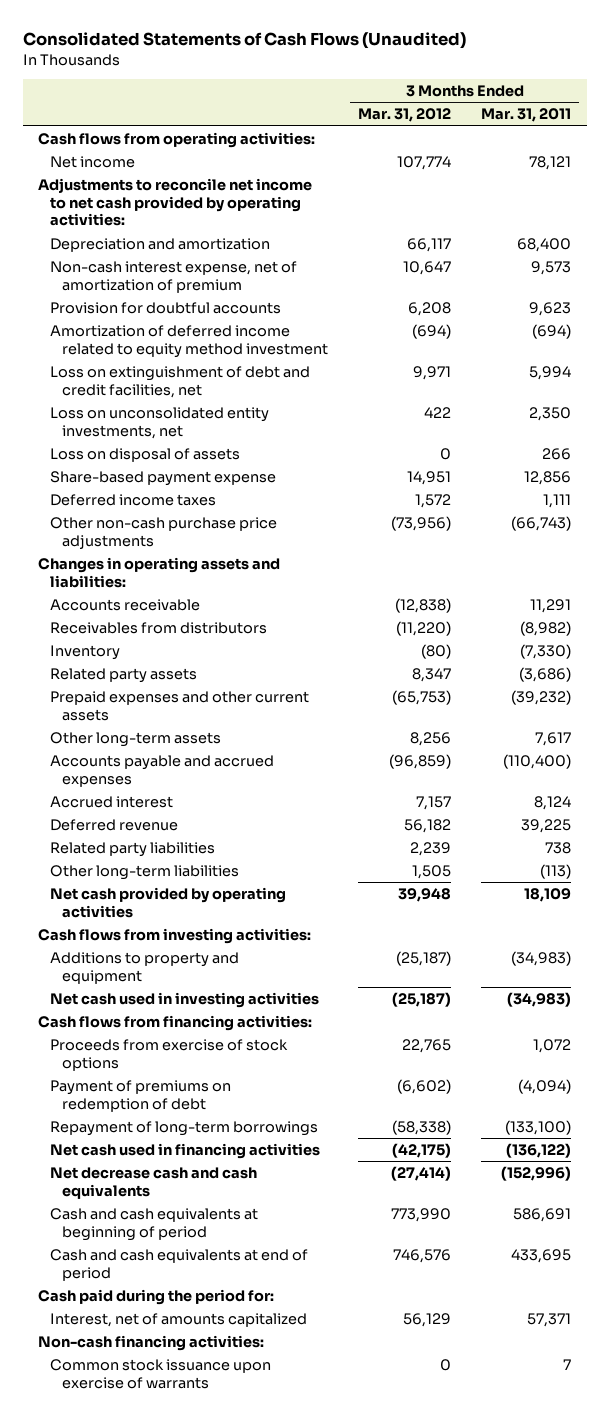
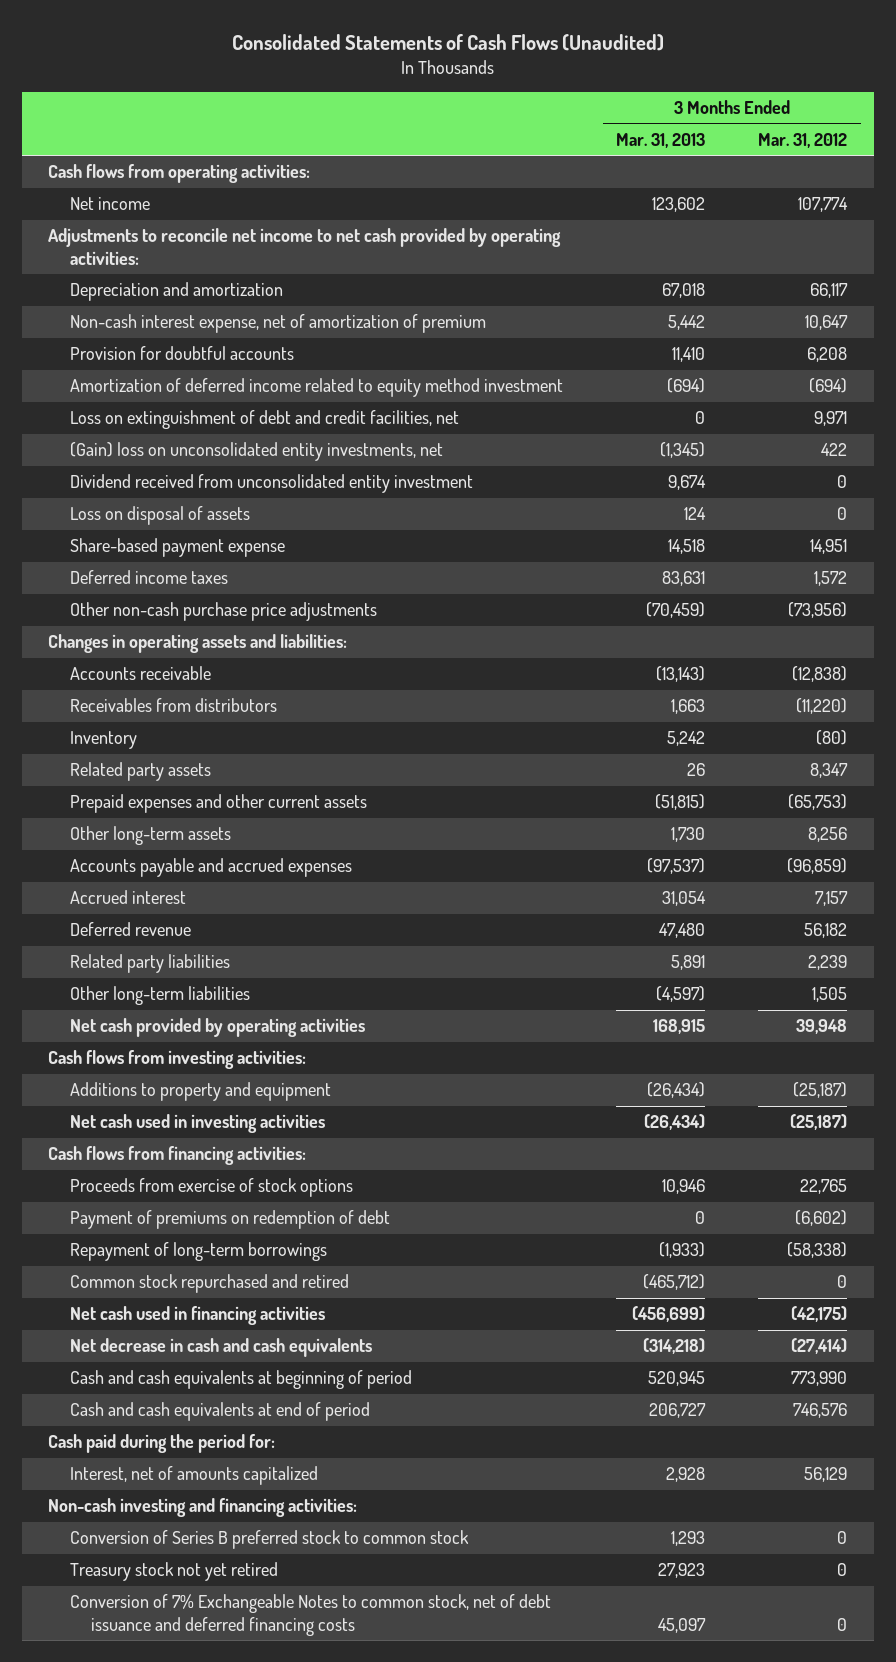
- | 3 Months Ended Mar. 31, 2012 | 3 Months Ended Mar. 31, 2011
+ | 3 Months Ended Mar. 31, 2013 | 3 Months Ended Mar. 31, 2012
- Loss on unconsolidated entity investments, net | 422 | 2,350
+ (Gain) loss on unconsolidated entity investments, net | (1,345) | 422
+ Dividend received from unconsolidated entity investment | 9,674 | 0
+ Common stock repurchased and retired | (465,712) | 0
- Net decrease cash and cash equivalents | (27,414) | (152,996)
+ Net decrease in cash and cash equivalents | (314,218) | (27,414)
- Non-cash financing activities:
- Common stock issuance upon exercise of warrants | 0 | 7
+ Non-cash investing and financing activities:
+ Conversion of Series B preferred stock to common stock | 1,293 | 0
+ Treasury stock not yet retired | 27,923 | 0
+ Conversion of 7% Exchangeable Notes to common stock, net of debt issuance and deferred financing costs | 45,097 | 0

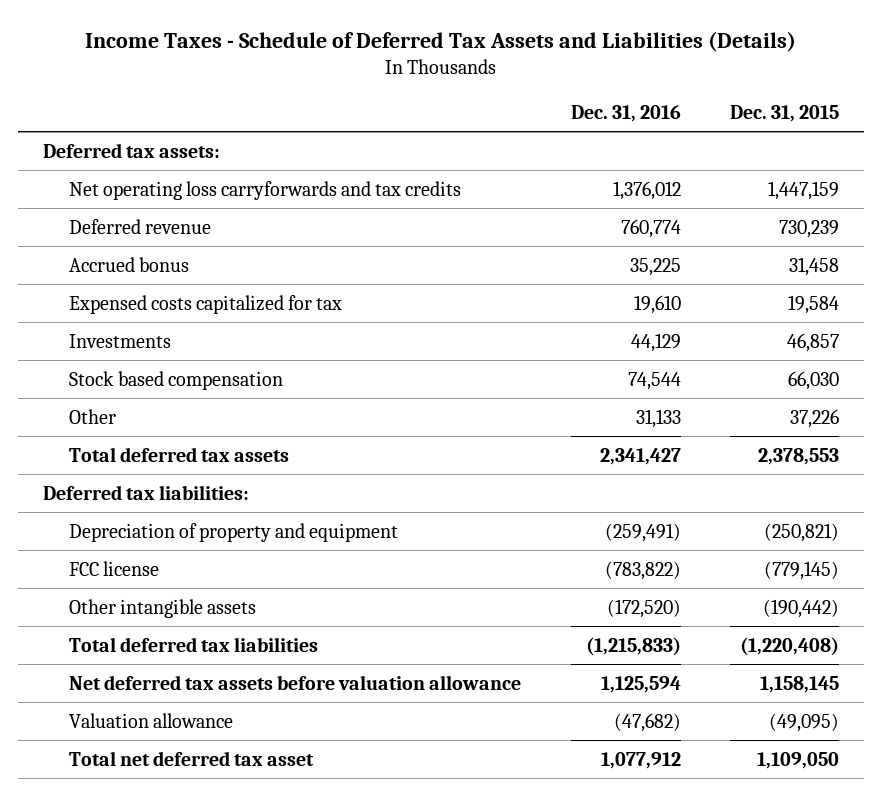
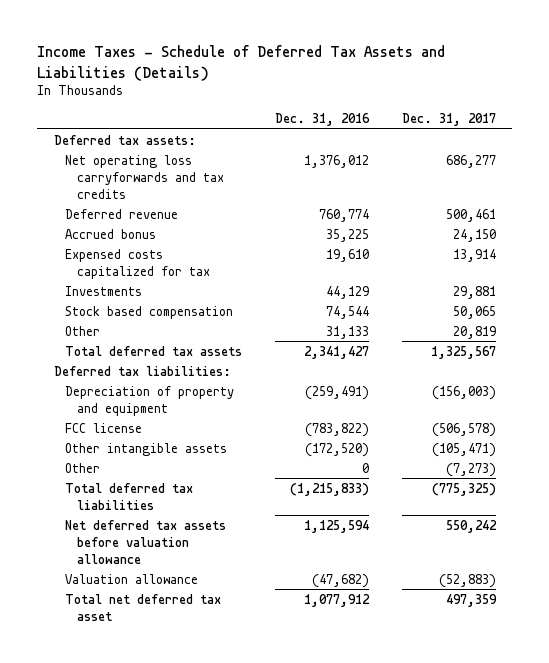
- | Dec. 31, 2016 | Dec. 31, 2015
+ | Dec. 31, 2016 | Dec. 31, 2017
+ Other | 0 | (7,273)

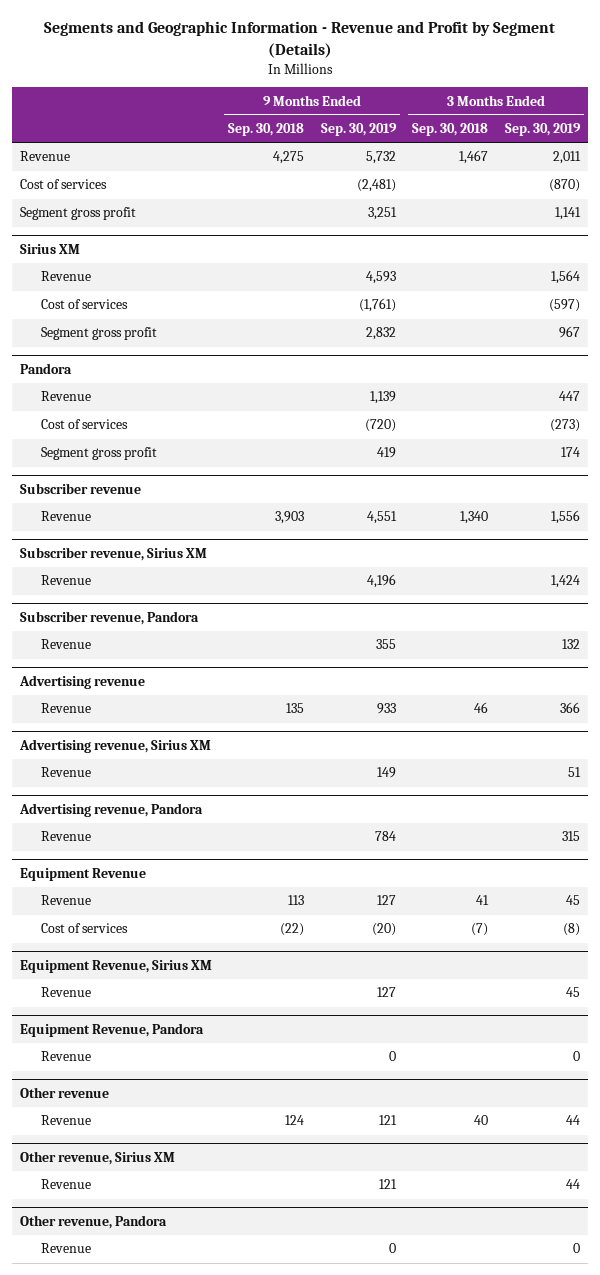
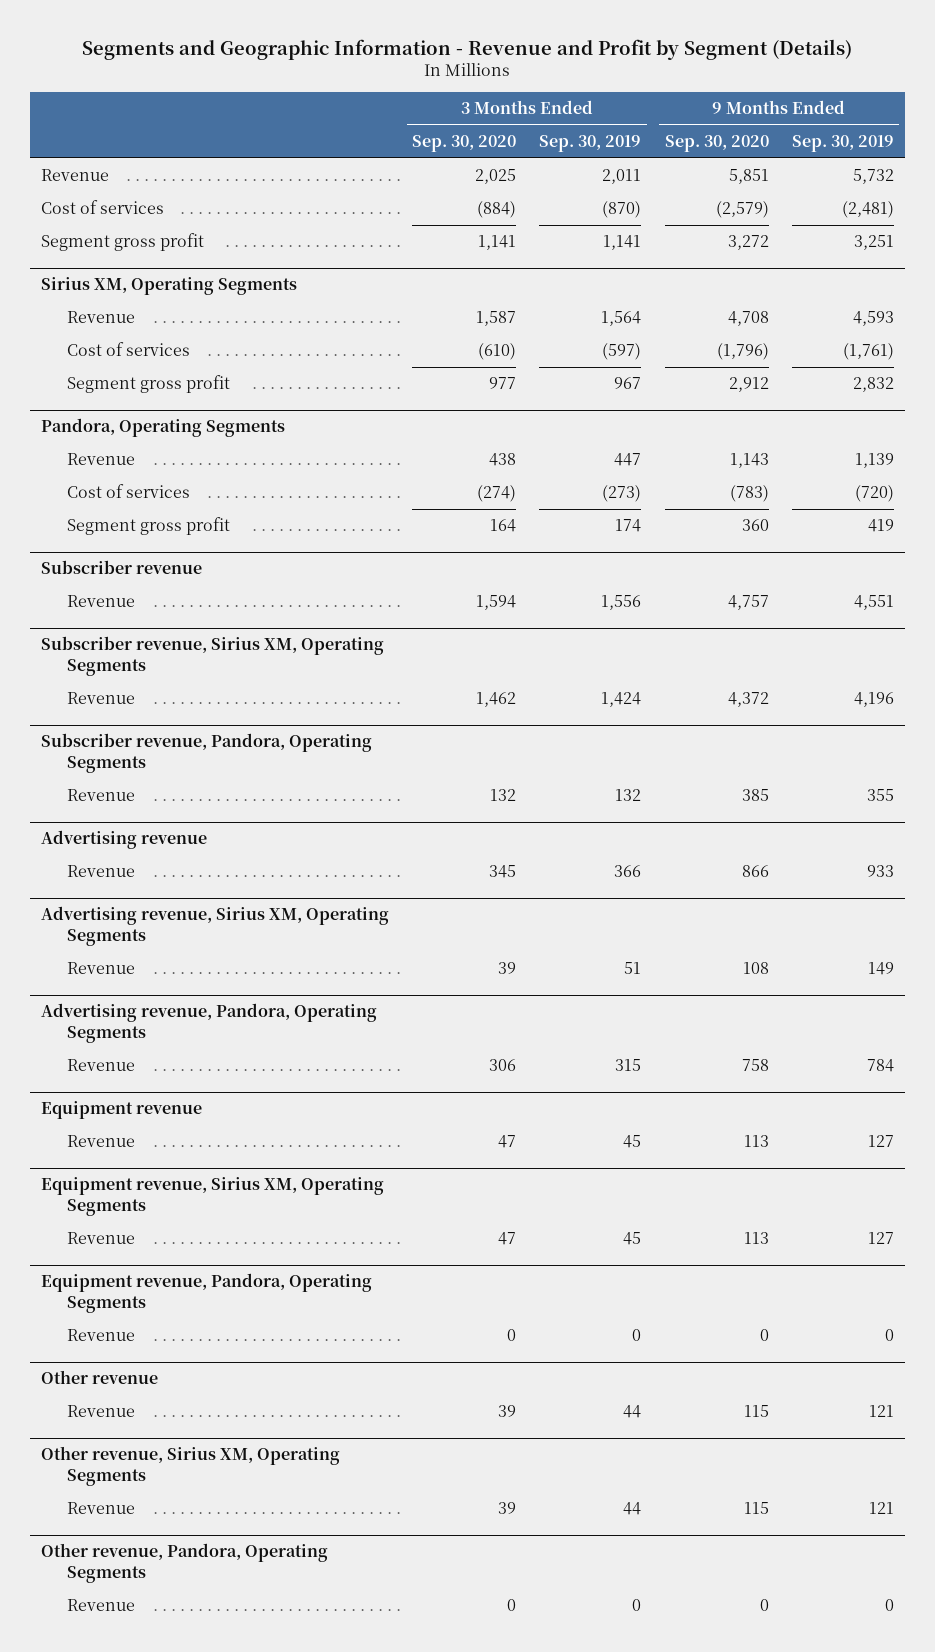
- | 9 Months Ended Sep. 30, 2018 | 9 Months Ended Sep. 30, 2019 | 3 Months Ended Sep. 30, 2018 | 3 Months Ended Sep. 30, 2019
+ | 3 Months Ended Sep. 30, 2020 | 3 Months Ended Sep. 30, 2019 | 9 Months Ended Sep. 30, 2020 | 9 Months Ended Sep. 30, 2019
- Sirius XM
+ Sirius XM, Operating Segments
- Pandora
+ Pandora, Operating Segments
- Subscriber revenue, Sirius XM
+ Subscriber revenue, Sirius XM, Operating Segments
- Subscriber revenue, Pandora
+ Subscriber revenue, Pandora, Operating Segments
- Advertising revenue, Sirius XM
+ Advertising revenue, Sirius XM, Operating Segments
- Advertising revenue, Pandora
+ Advertising revenue, Pandora, Operating Segments
- Equipment Revenue
+ Equipment revenue
- Cost of services | (22) | (20) | (7) | (8)
- Equipment Revenue, Sirius XM
+ Equipment revenue, Sirius XM, Operating Segments
- Equipment Revenue, Pandora
+ Equipment revenue, Pandora, Operating Segments
- Other revenue, Sirius XM
+ Other revenue, Sirius XM, Operating Segments
- Other revenue, Pandora
+ Other revenue, Pandora, Operating Segments

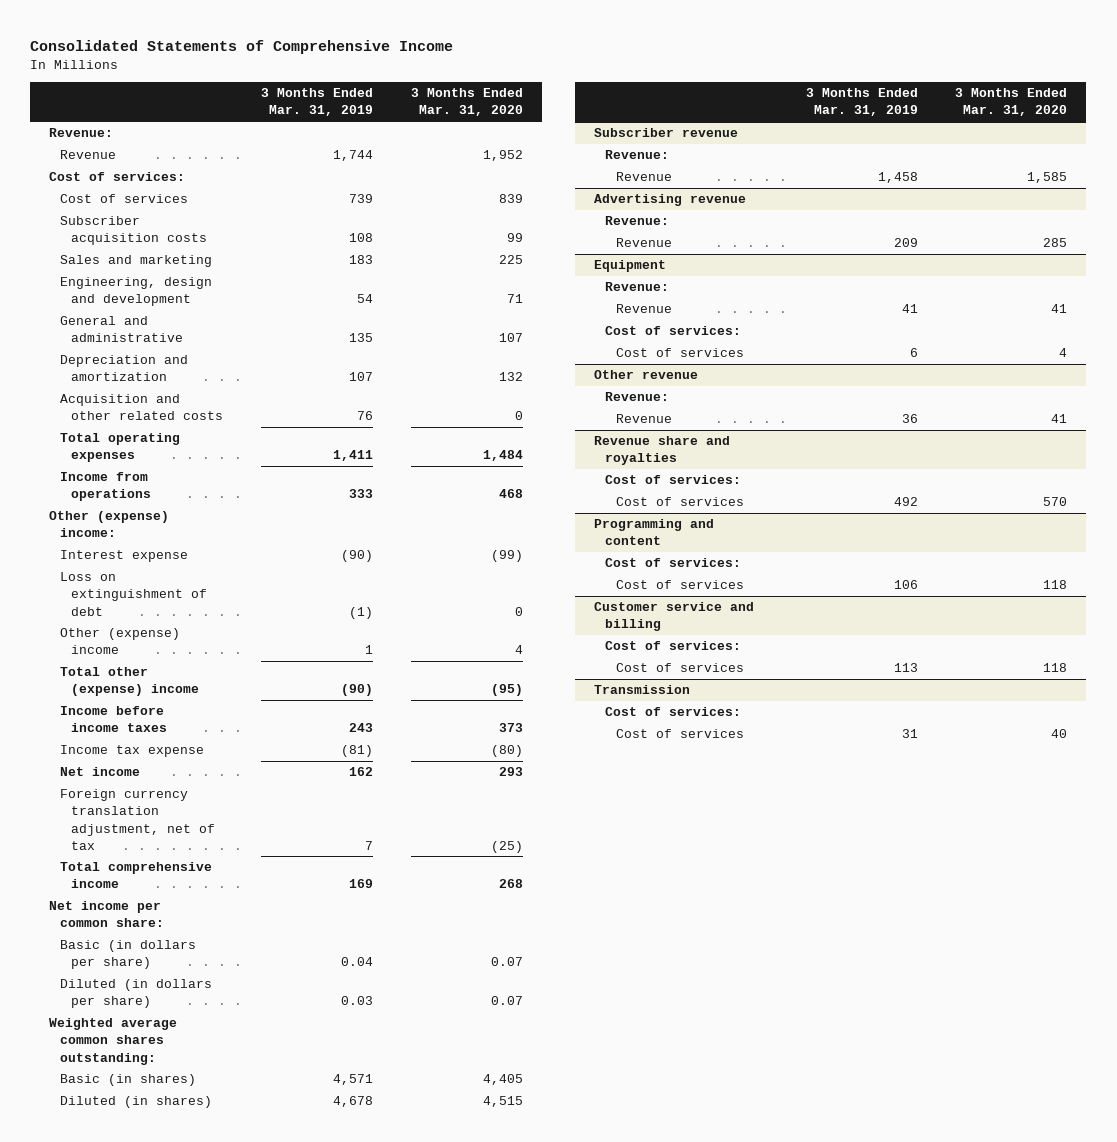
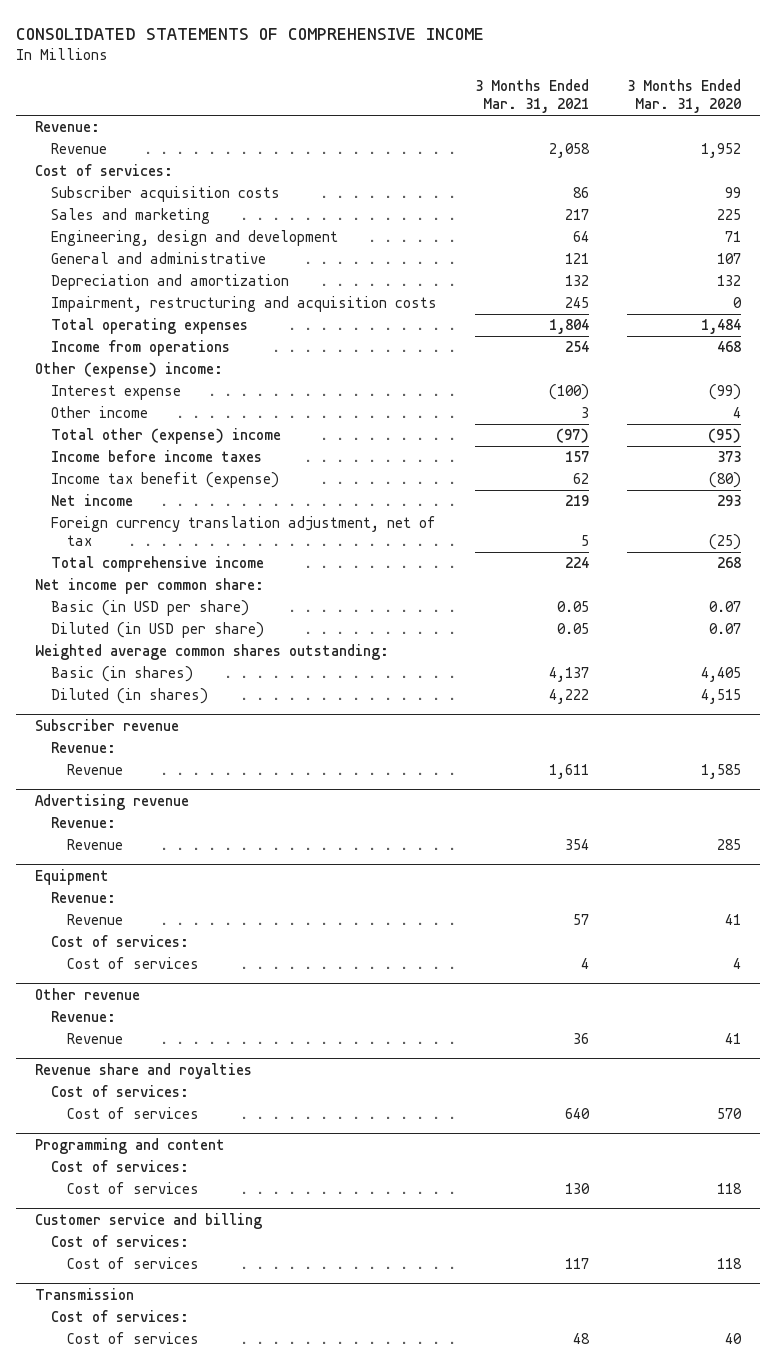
- Consolidated Statements of Comprehensive Income
+ CONSOLIDATED STATEMENTS OF COMPREHENSIVE INCOME
- | 3 Months Ended Mar. 31, 2019 | 3 Months Ended Mar. 31, 2020
+ | 3 Months Ended Mar. 31, 2021 | 3 Months Ended Mar. 31, 2020
- Cost of services | 739 | 839
- Acquisition and other related costs | 76 | 0
+ Impairment, restructuring and acquisition costs | 245 | 0
- Loss on extinguishment of debt | (1) | 0
- Other (expense) income | 1 | 4
+ Other income | 3 | 4
- Income tax expense | (81) | (80)
+ Income tax benefit (expense) | 62 | (80)
- Basic (in dollars per share) | 0.04 | 0.07
- Diluted (in dollars per share) | 0.03 | 0.07
+ Basic (in USD per share) | 0.05 | 0.07
+ Diluted (in USD per share) | 0.05 | 0.07

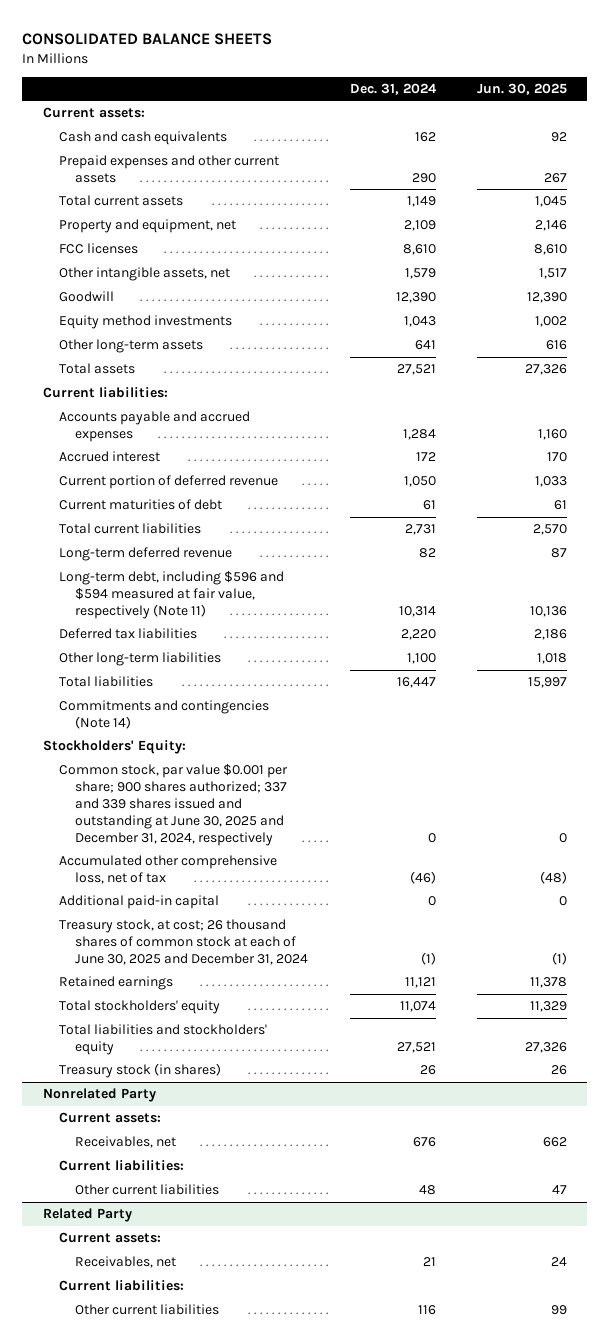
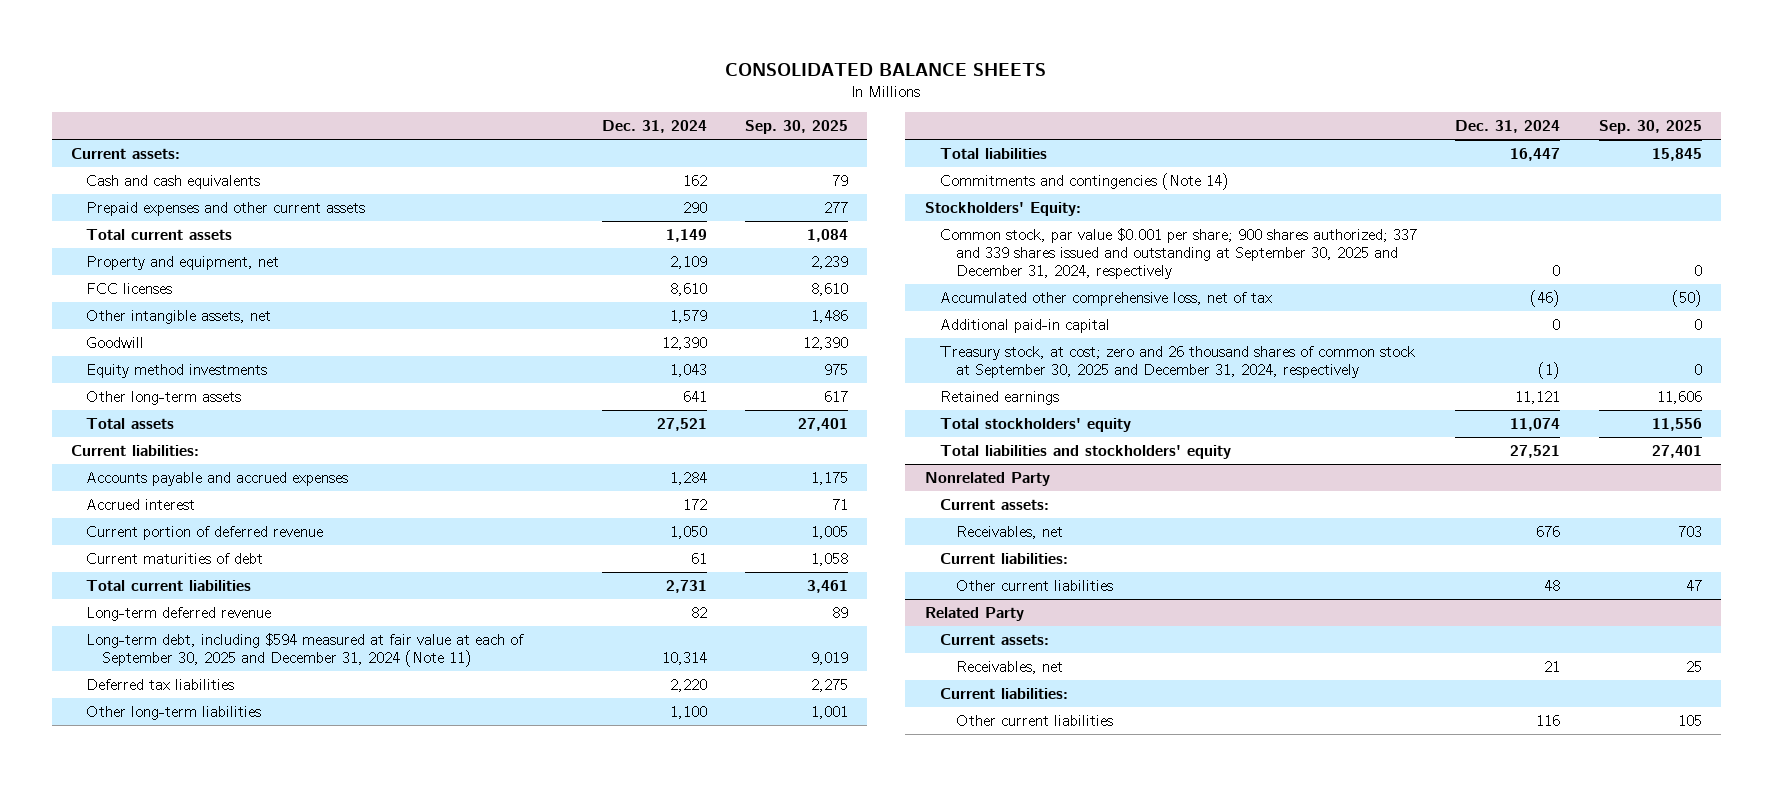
- | Dec. 31, 2024 | Jun. 30, 2025
+ | Dec. 31, 2024 | Sep. 30, 2025
- Long-term debt, including $596 and $594 measured at fair value, respectively (Note 11) | 10,314 | 10,136
+ Long-term debt, including $594 measured at fair value at each of September 30, 2025 and December 31, 2024 (Note 11) | 10,314 | 9,019
- Common stock, par value $0.001 per share; 900 shares authorized; 337 and 339 shares issued and outstanding at June 30, 2025 and December 31, 2024, respectively | 0 | 0
+ Common stock, par value $0.001 per share; 900 shares authorized; 337 and 339 shares issued and outstanding at September 30, 2025 and December 31, 2024, respectively | 0 | 0
- Treasury stock, at cost; 26 thousand shares of common stock at each of June 30, 2025 and December 31, 2024 | (1) | (1)
+ Treasury stock, at cost; zero and 26 thousand shares of common stock at September 30, 2025 and December 31, 2024, respectively | (1) | 0
- Treasury stock (in shares) | 26 | 26

